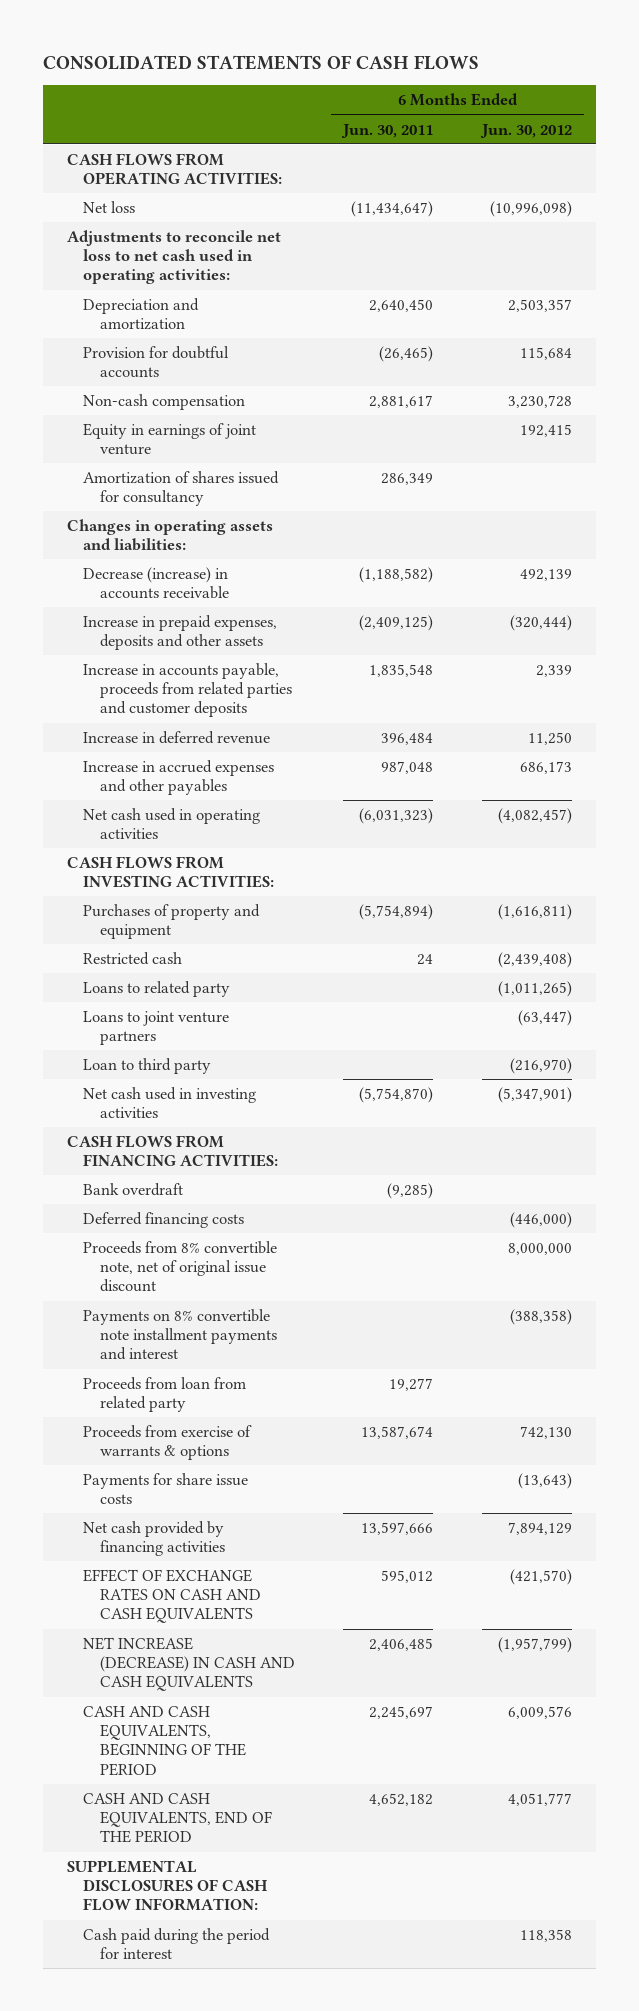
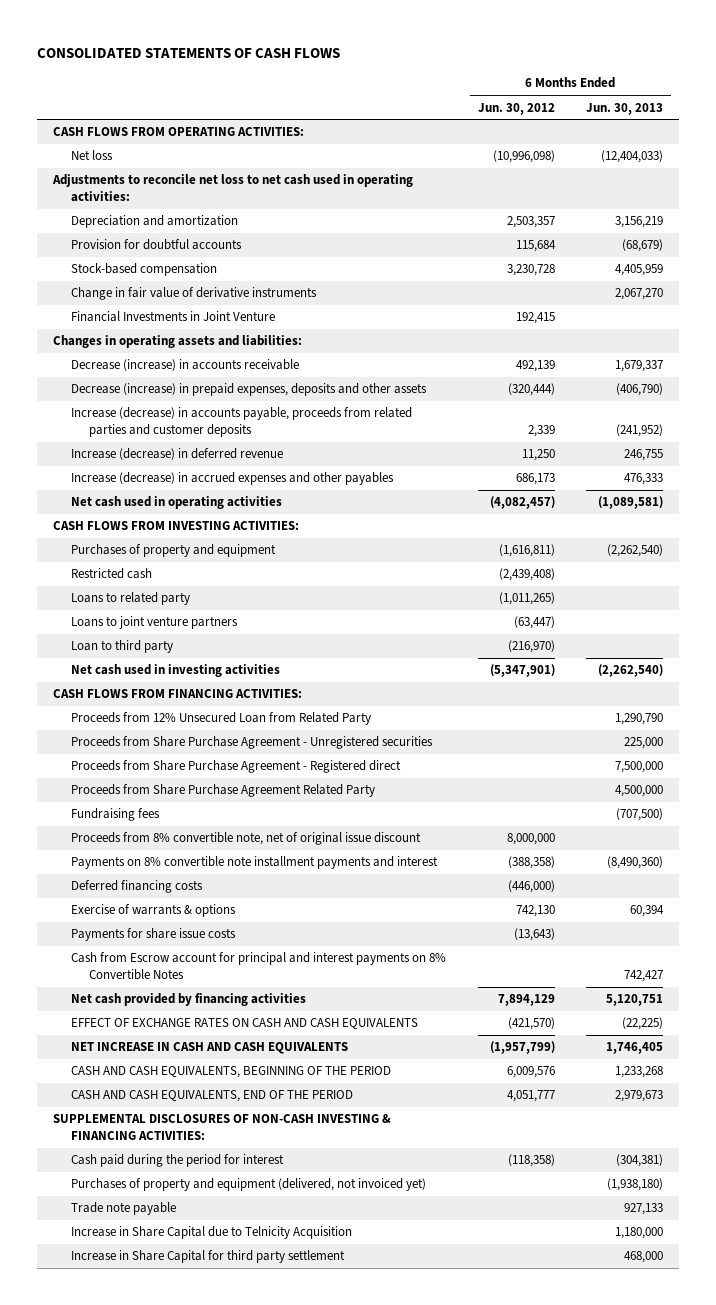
- | 6 Months Ended Jun. 30, 2011 | 6 Months Ended Jun. 30, 2012
+ | 6 Months Ended Jun. 30, 2012 | 6 Months Ended Jun. 30, 2013
- Non-cash compensation | 2,881,617 | 3,230,728
- Equity in earnings of joint venture | | 192,415
- Amortization of shares issued for consultancy | 286,349 |
+ Stock-based compensation | 3,230,728 | 4,405,959
+ Change in fair value of derivative instruments | | 2,067,270
+ Financial Investments in Joint Venture | 192,415 |
- Increase in prepaid expenses, deposits and other assets | (2,409,125) | (320,444)
- Increase in accounts payable, proceeds from related parties and customer deposits | 1,835,548 | 2,339
- Increase in deferred revenue | 396,484 | 11,250
- Increase in accrued expenses and other payables | 987,048 | 686,173
+ Decrease (increase) in prepaid expenses, deposits and other assets | (320,444) | (406,790)
+ Increase (decrease) in accounts payable, proceeds from related parties and customer deposits | 2,339 | (241,952)
+ Increase (decrease) in deferred revenue | 11,250 | 246,755
+ Increase (decrease) in accrued expenses and other payables | 686,173 | 476,333
- Bank overdraft | (9,285) |
+ Proceeds from 12% Unsecured Loan from Related Party | | 1,290,790
+ Proceeds from Share Purchase Agreement - Unregistered securities | | 225,000
+ Proceeds from Share Purchase Agreement - Registered direct | | 7,500,000
+ Proceeds from Share Purchase Agreement Related Party | | 4,500,000
+ Fundraising fees | | (707,500)
- Proceeds from loan from related party | 19,277 |
- Proceeds from exercise of warrants & options | 13,587,674 | 742,130
moved down: Deferred financing costs | (446,000) |
+ Exercise of warrants & options | 742,130 | 60,394
+ Cash from Escrow account for principal and interest payments on 8% Convertible Notes | | 742,427
- NET INCREASE (DECREASE) IN CASH AND CASH EQUIVALENTS | 2,406,485 | (1,957,799)
+ NET INCREASE IN CASH AND CASH EQUIVALENTS | (1,957,799) | 1,746,405
- SUPPLEMENTAL DISCLOSURES OF CASH FLOW INFORMATION:
- Cash paid during the period for interest | | 118,358
+ SUPPLEMENTAL DISCLOSURES OF NON-CASH INVESTING & FINANCING ACTIVITIES:
+ Cash paid during the period for interest | (118,358) | (304,381)
+ Purchases of property and equipment (delivered, not invoiced yet) | | (1,938,180)
+ Trade note payable | | 927,133
+ Increase in Share Capital due to Telnicity Acquisition | | 1,180,000
+ Increase in Share Capital for third party settlement | | 468,000

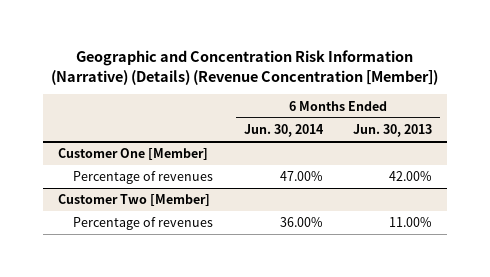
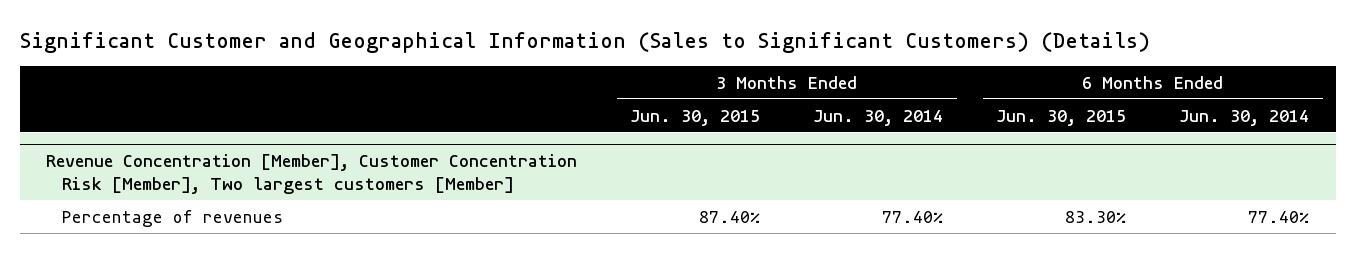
- Geographic and Concentration Risk Information (Narrative) (Details) (Revenue Concentration [Member])
+ Significant Customer and Geographical Information (Sales to Significant Customers) (Details)
- | 6 Months Ended Jun. 30, 2014 | 6 Months Ended Jun. 30, 2013
+ | 3 Months Ended Jun. 30, 2015 | 3 Months Ended Jun. 30, 2014 | 6 Months Ended Jun. 30, 2015 | 6 Months Ended Jun. 30, 2014
- Customer One [Member]
- Percentage of revenues | 47.00% | 42.00%
- Customer Two [Member]
- Percentage of revenues | 36.00% | 11.00%
+ Revenue Concentration [Member], Customer Concentration Risk [Member], Two largest customers [Member]
+ Percentage of revenues | 87.40% | 77.40% | 83.30% | 77.40%

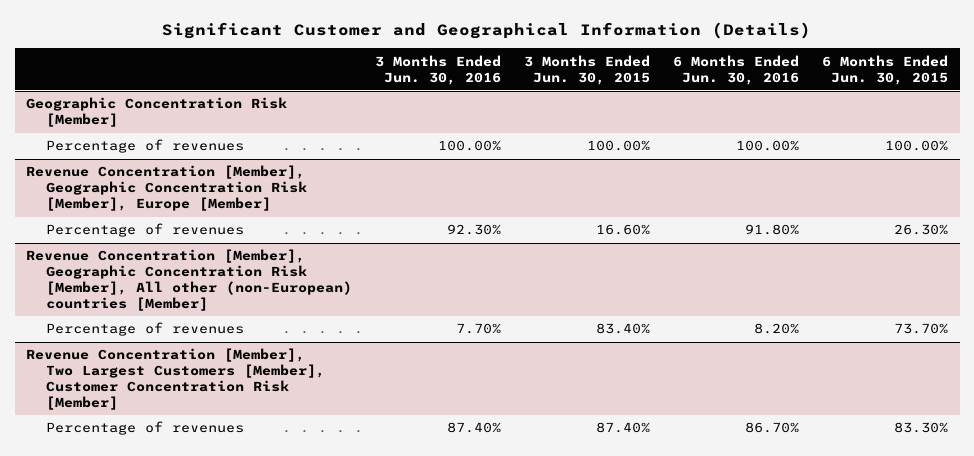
- Significant Customer and Geographical Information (Sales to Significant Customers) (Details)
+ Significant Customer and Geographical Information (Details)
- | 3 Months Ended Jun. 30, 2015 | 3 Months Ended Jun. 30, 2014 | 6 Months Ended Jun. 30, 2015 | 6 Months Ended Jun. 30, 2014
+ | 3 Months Ended Jun. 30, 2016 | 3 Months Ended Jun. 30, 2015 | 6 Months Ended Jun. 30, 2016 | 6 Months Ended Jun. 30, 2015
- Revenue Concentration [Member], Customer Concentration Risk [Member], Two largest customers [Member]
+ Geographic Concentration Risk [Member]
+ Percentage of revenues | 100.00% | 100.00% | 100.00% | 100.00%
+ Revenue Concentration [Member], Geographic Concentration Risk [Member], Europe [Member]
+ Percentage of revenues | 92.30% | 16.60% | 91.80% | 26.30%
+ Revenue Concentration [Member], Geographic Concentration Risk [Member], All other (non-European) countries [Member]
+ Percentage of revenues | 7.70% | 83.40% | 8.20% | 73.70%
+ Revenue Concentration [Member], Two Largest Customers [Member], Customer Concentration Risk [Member]

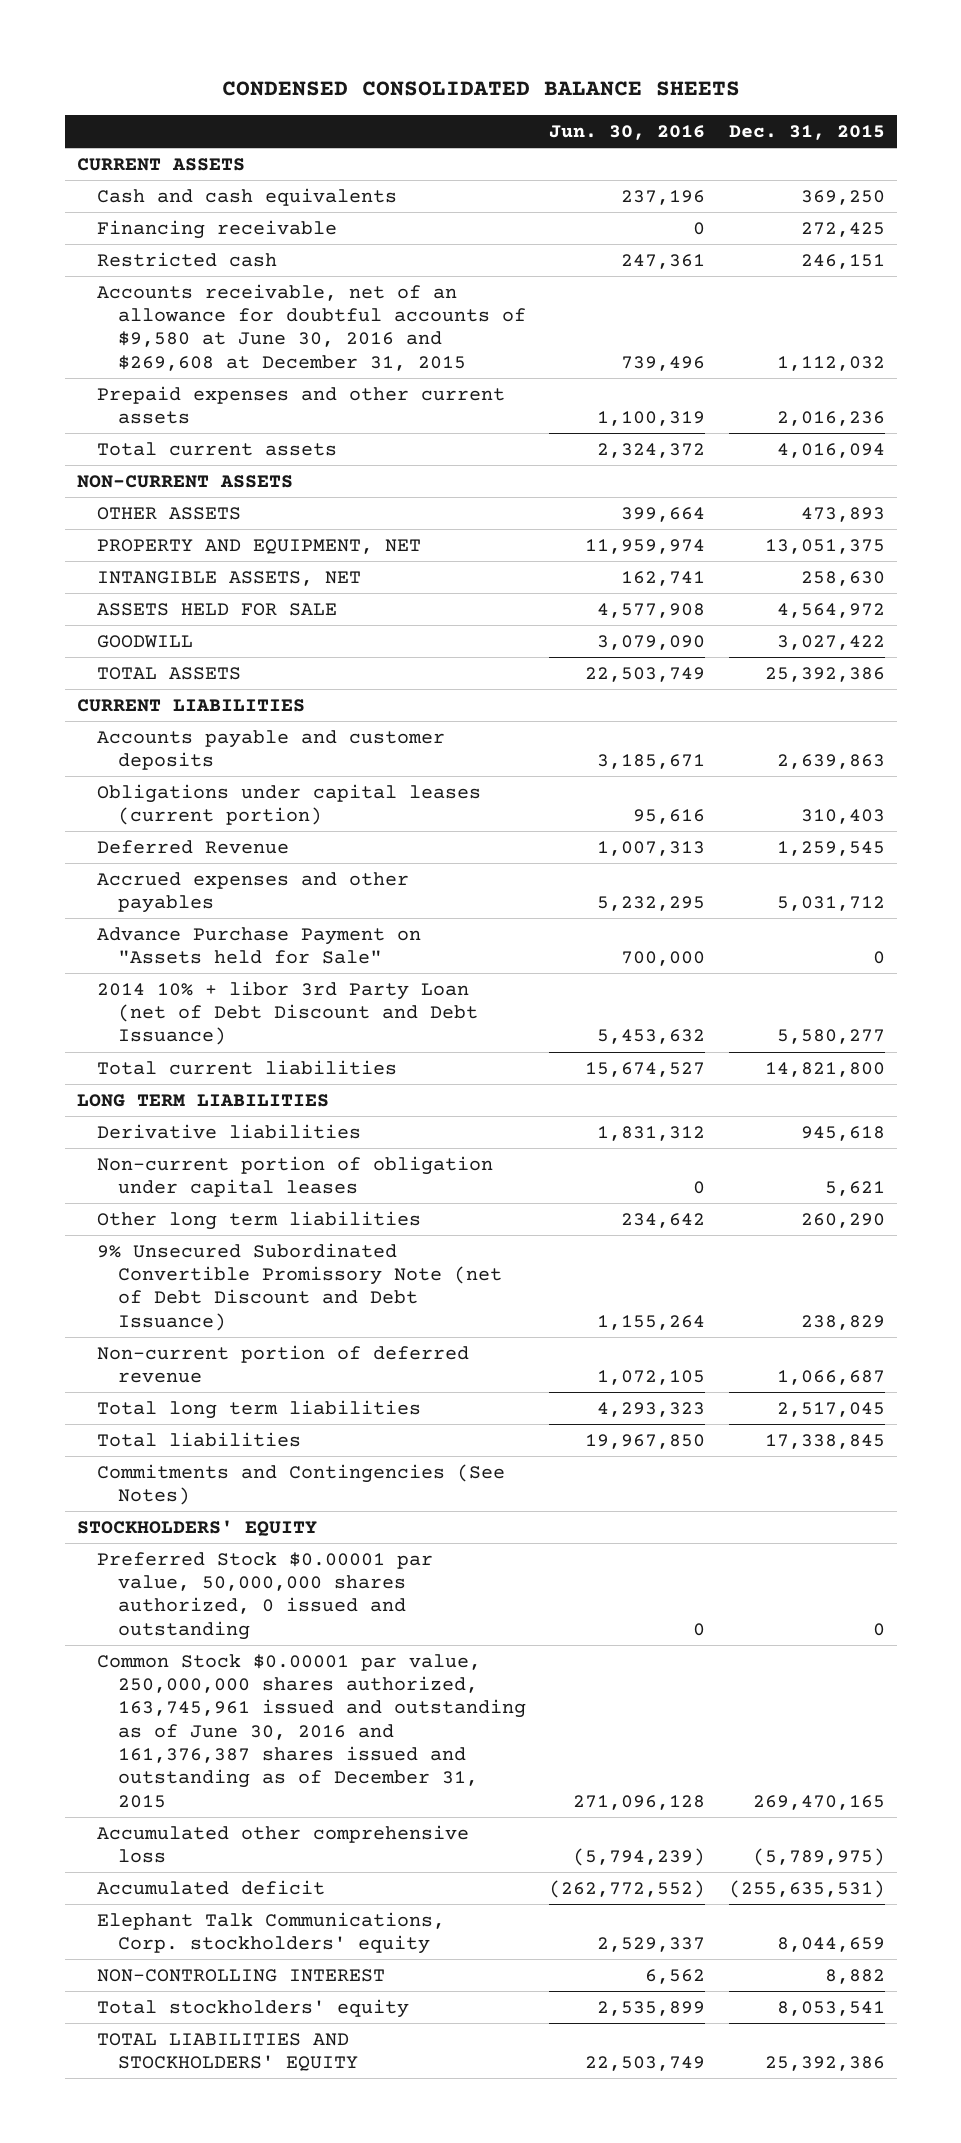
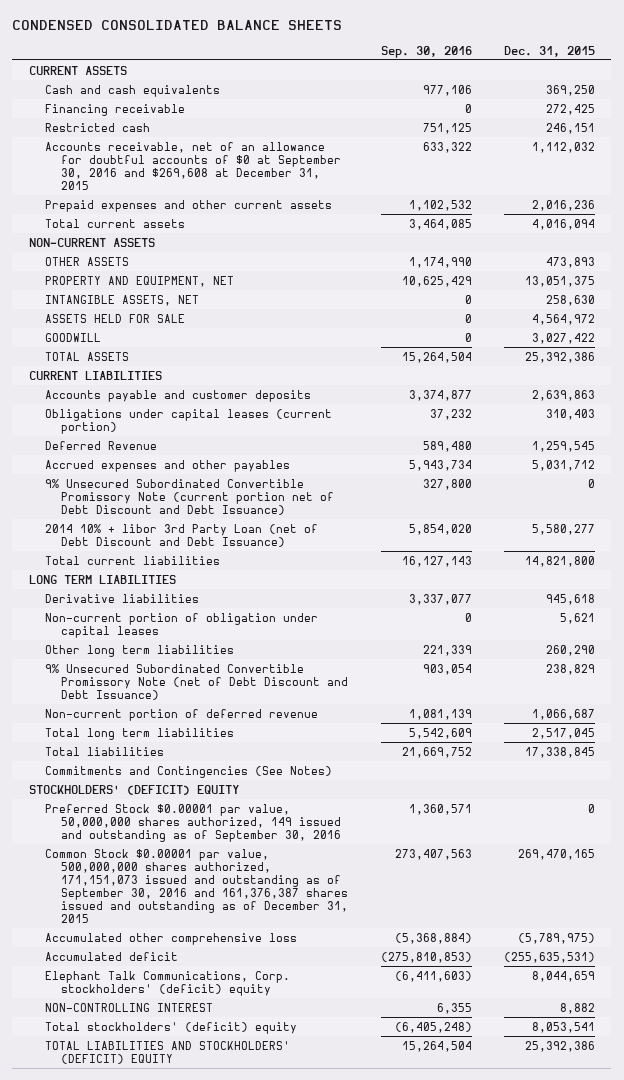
- | Jun. 30, 2016 | Dec. 31, 2015
+ | Sep. 30, 2016 | Dec. 31, 2015
- Accounts receivable, net of an allowance for doubtful accounts of $9,580 at June 30, 2016 and $269,608 at December 31, 2015 | 739,496 | 1,112,032
+ Accounts receivable, net of an allowance for doubtful accounts of $0 at September 30, 2016 and $269,608 at December 31, 2015 | 633,322 | 1,112,032
- Advance Purchase Payment on "Assets held for Sale" | 700,000 | 0
+ 9% Unsecured Subordinated Convertible Promissory Note (current portion net of Debt Discount and Debt Issuance) | 327,800 | 0
- STOCKHOLDERS' EQUITY
- Preferred Stock $0.00001 par value, 50,000,000 shares authorized, 0 issued and outstanding | 0 | 0
- Common Stock $0.00001 par value, 250,000,000 shares authorized, 163,745,961 issued and outstanding as of June 30, 2016 and 161,376,387 shares issued and outstanding as of December 31, 2015 | 271,096,128 | 269,470,165
+ STOCKHOLDERS' (DEFICIT) EQUITY
+ Preferred Stock $0.00001 par value, 50,000,000 shares authorized, 149 issued and outstanding as of September 30, 2016 | 1,360,571 | 0
+ Common Stock $0.00001 par value, 500,000,000 shares authorized, 171,151,073 issued and outstanding as of September 30, 2016 and 161,376,387 shares issued and outstanding as of December 31, 2015 | 273,407,563 | 269,470,165
- Elephant Talk Communications, Corp. stockholders' equity | 2,529,337 | 8,044,659
+ Elephant Talk Communications, Corp. stockholders' (deficit) equity | (6,411,603) | 8,044,659
- Total stockholders' equity | 2,535,899 | 8,053,541
- TOTAL LIABILITIES AND STOCKHOLDERS' EQUITY | 22,503,749 | 25,392,386
+ Total stockholders' (deficit) equity | (6,405,248) | 8,053,541
+ TOTAL LIABILITIES AND STOCKHOLDERS' (DEFICIT) EQUITY | 15,264,504 | 25,392,386

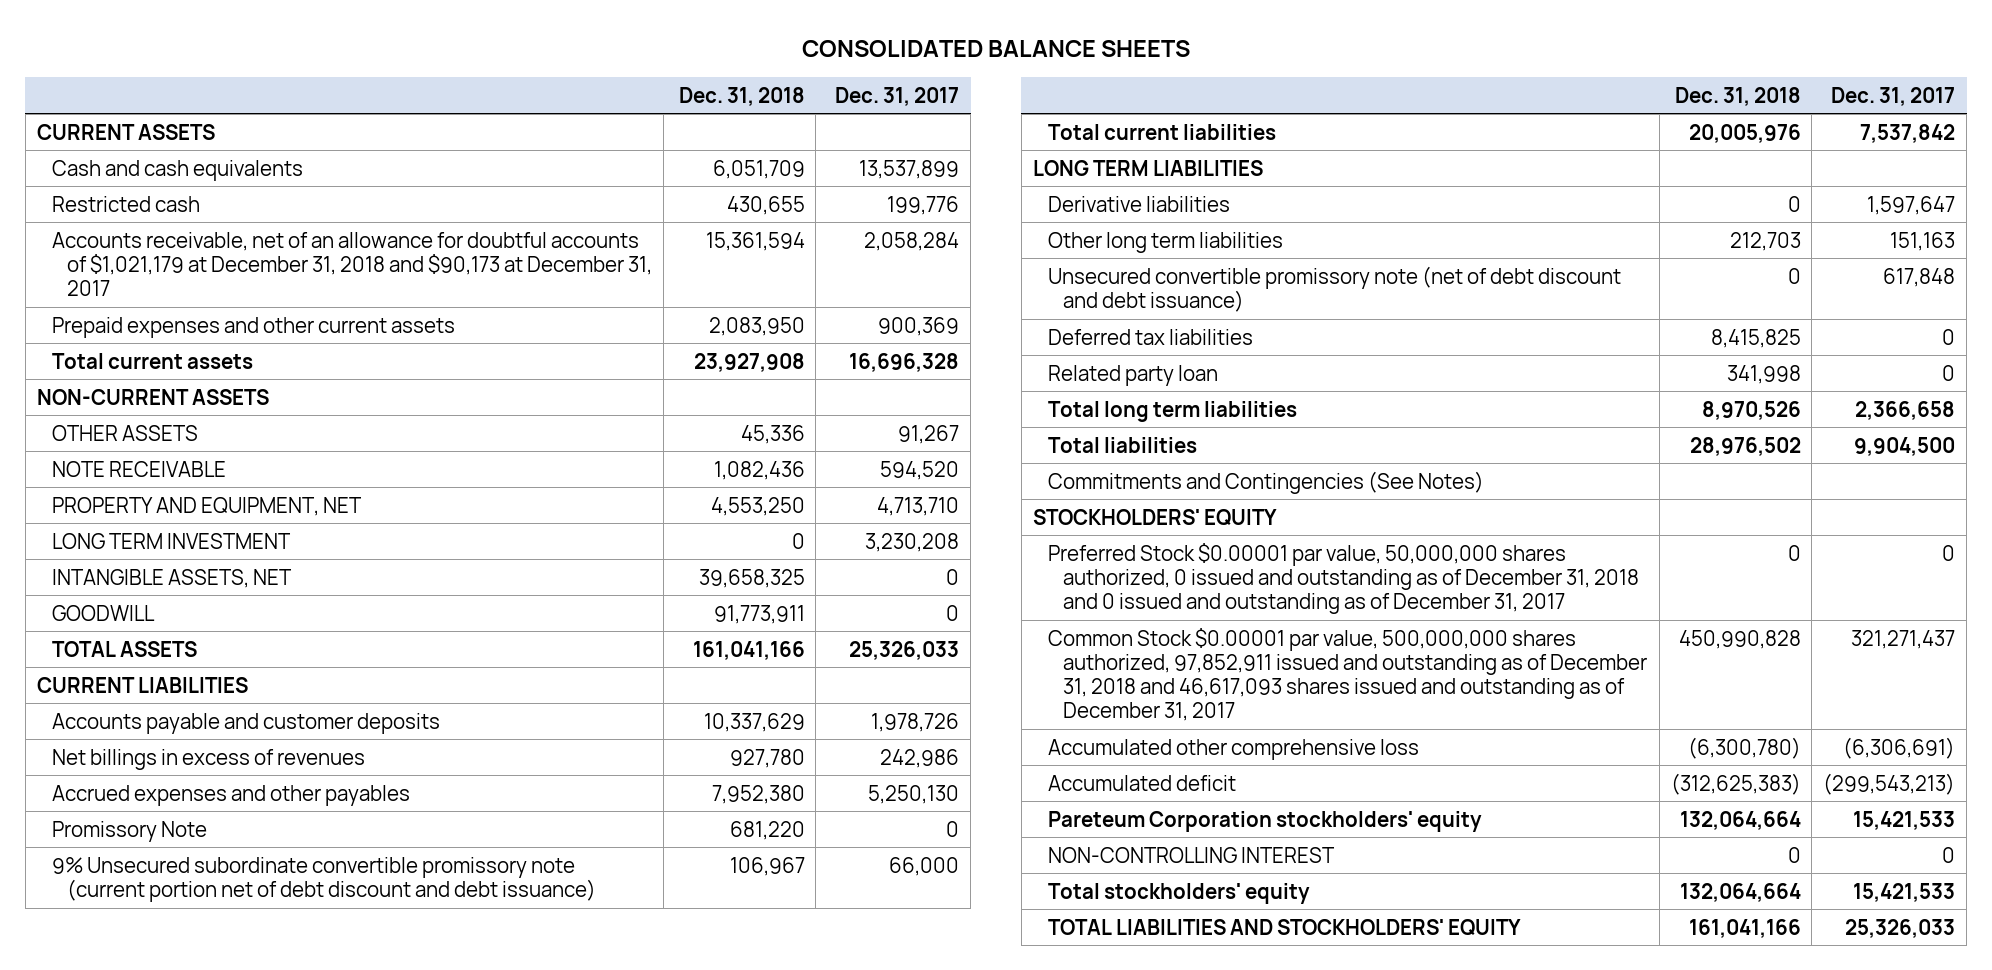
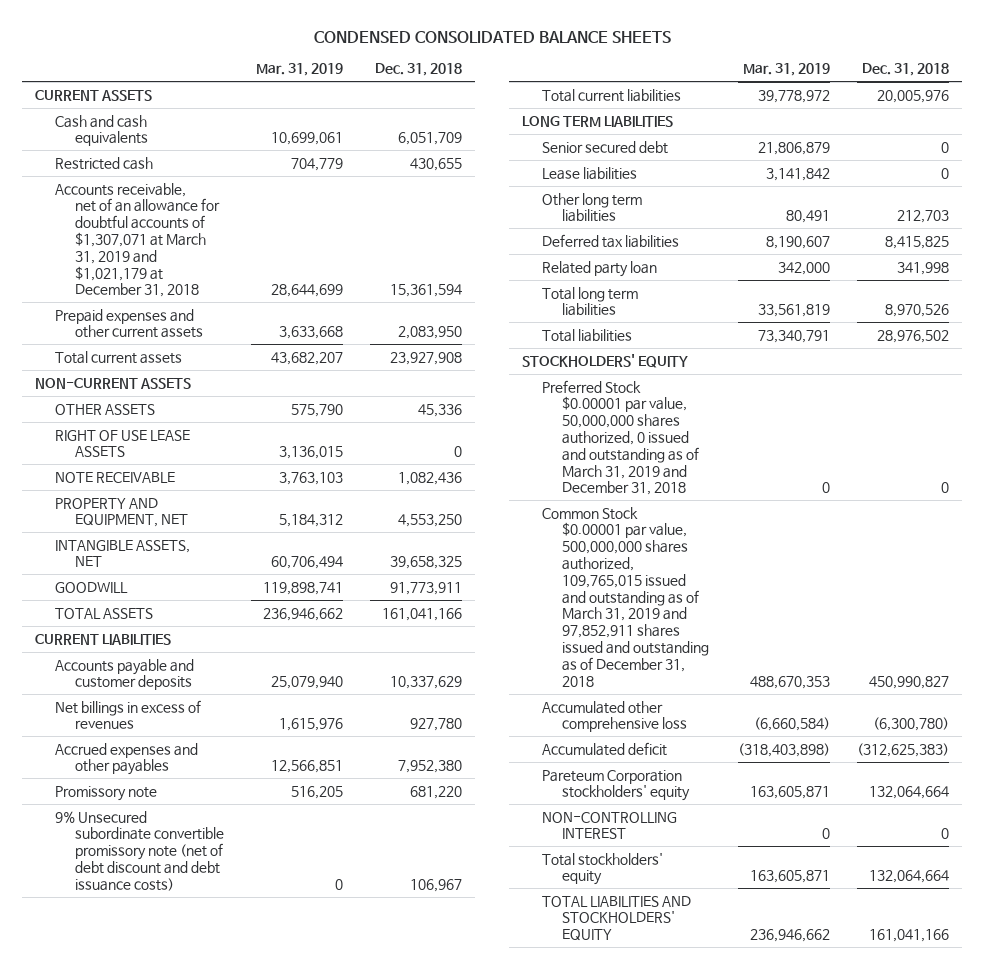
- CONSOLIDATED BALANCE SHEETS
+ CONDENSED CONSOLIDATED BALANCE SHEETS
- | Dec. 31, 2018 | Dec. 31, 2017
+ | Mar. 31, 2019 | Dec. 31, 2018
- Accounts receivable, net of an allowance for doubtful accounts of $1,021,179 at December 31, 2018 and $90,173 at December 31, 2017 | 15,361,594 | 2,058,284
+ Accounts receivable, net of an allowance for doubtful accounts of $1,307,071 at March 31, 2019 and $1,021,179 at December 31, 2018 | 28,644,699 | 15,361,594
+ RIGHT OF USE LEASE ASSETS | 3,136,015 | 0
- LONG TERM INVESTMENT | 0 | 3,230,208
- Promissory Note | 681,220 | 0
- 9% Unsecured subordinate convertible promissory note (current portion net of debt discount and debt issuance) | 106,967 | 66,000
+ Promissory note | 516,205 | 681,220
+ 9% Unsecured subordinate convertible promissory note (net of debt discount and debt issuance costs) | 0 | 106,967
- Derivative liabilities | 0 | 1,597,647
+ Senior secured debt | 21,806,879 | 0
+ Lease liabilities | 3,141,842 | 0
- Unsecured convertible promissory note (net of debt discount and debt issuance) | 0 | 617,848
- Commitments and Contingencies (See Notes)
- Preferred Stock $0.00001 par value, 50,000,000 shares authorized, 0 issued and outstanding as of December 31, 2018 and 0 issued and outstanding as of December 31, 2017 | 0 | 0
- Common Stock $0.00001 par value, 500,000,000 shares authorized, 97,852,911 issued and outstanding as of December 31, 2018 and 46,617,093 shares issued and outstanding as of December 31, 2017 | 450,990,828 | 321,271,437
+ Preferred Stock $0.00001 par value, 50,000,000 shares authorized, 0 issued and outstanding as of March 31, 2019 and December 31, 2018 | 0 | 0
+ Common Stock $0.00001 par value, 500,000,000 shares authorized, 109,765,015 issued and outstanding as of March 31, 2019 and 97,852,911 shares issued and outstanding as of December 31, 2018 | 488,670,353 | 450,990,827

